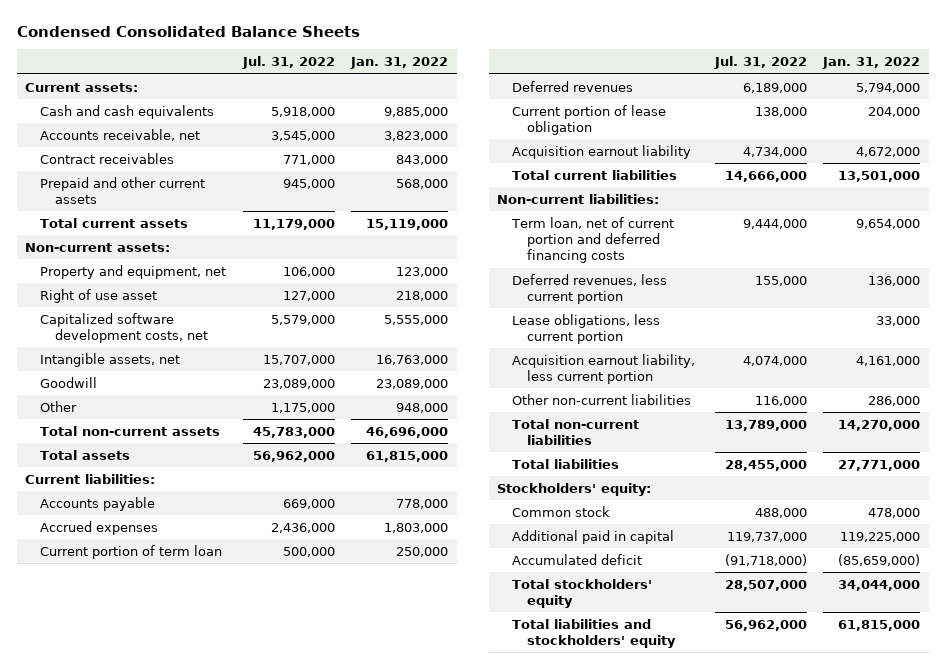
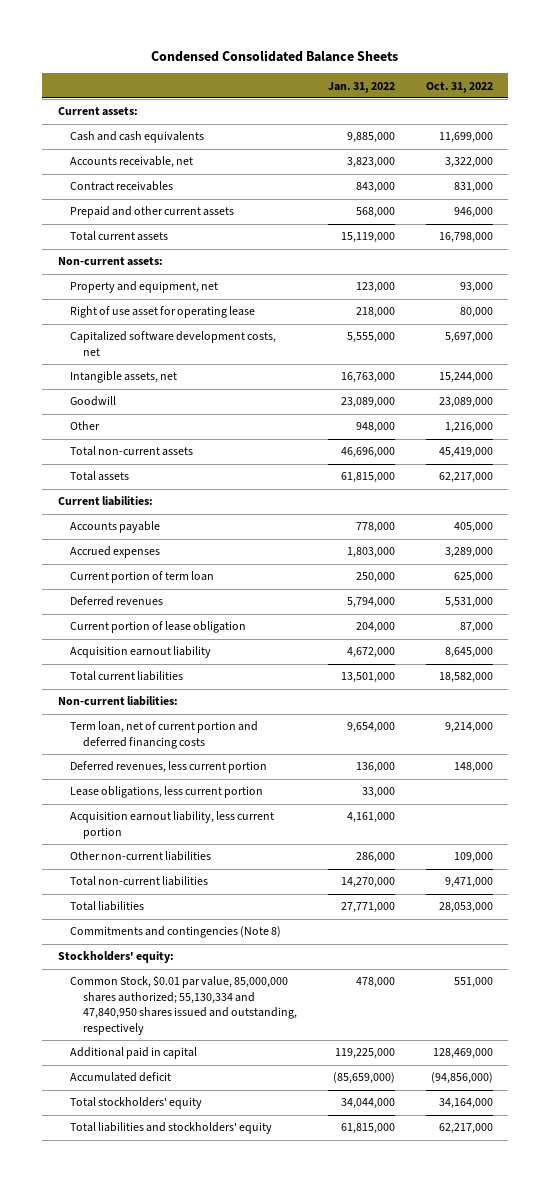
- | Jul. 31, 2022 | Jan. 31, 2022
+ | Jan. 31, 2022 | Oct. 31, 2022
- Right of use asset | 127,000 | 218,000
+ Right of use asset for operating lease | 218,000 | 80,000
+ Commitments and contingencies (Note 8)
- Common stock | 488,000 | 478,000
+ Common Stock, $0.01 par value, 85,000,000 shares authorized; 55,130,334 and 47,840,950 shares issued and outstanding, respectively | 478,000 | 551,000

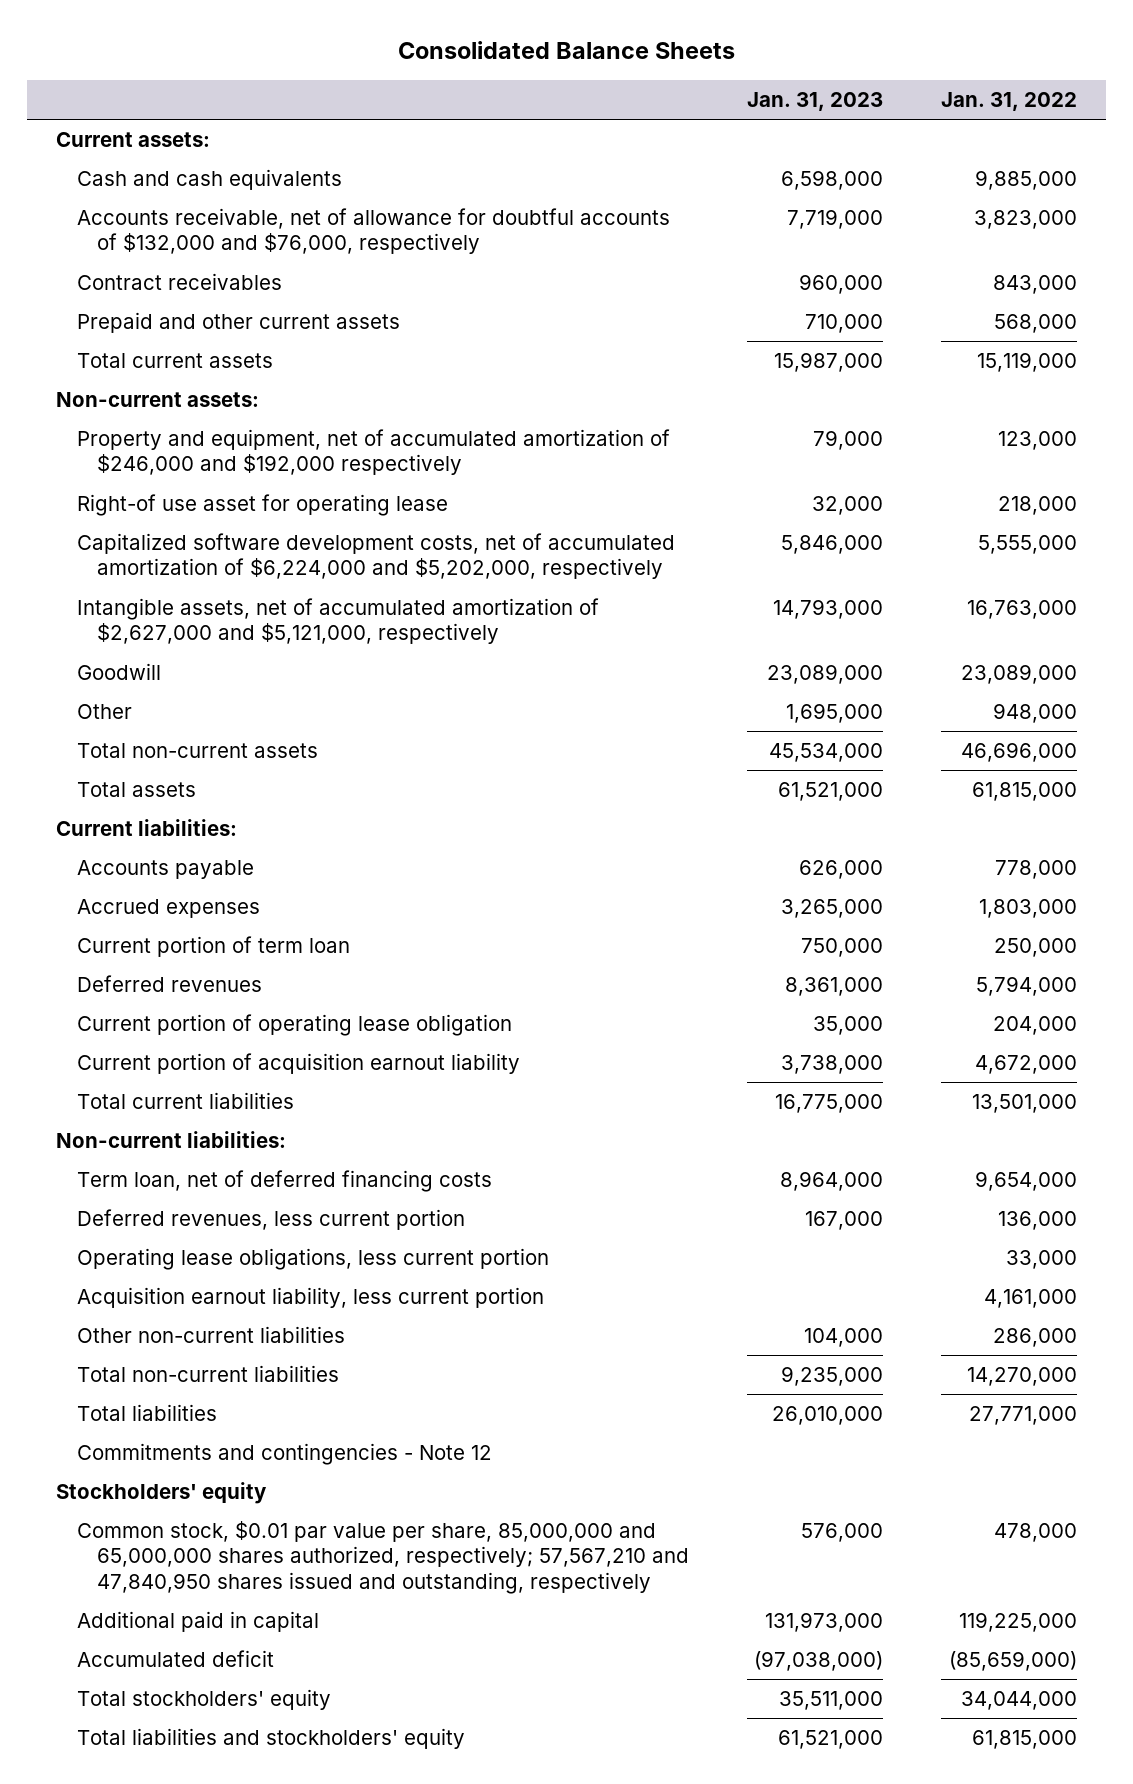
- Condensed Consolidated Balance Sheets
+ Consolidated Balance Sheets
- | Jan. 31, 2022 | Oct. 31, 2022
+ | Jan. 31, 2023 | Jan. 31, 2022
- Accounts receivable, net | 3,823,000 | 3,322,000
+ Accounts receivable, net of allowance for doubtful accounts of $132,000 and $76,000, respectively | 7,719,000 | 3,823,000
- Property and equipment, net | 123,000 | 93,000
- Right of use asset for operating lease | 218,000 | 80,000
- Capitalized software development costs, net | 5,555,000 | 5,697,000
- Intangible assets, net | 16,763,000 | 15,244,000
+ Property and equipment, net of accumulated amortization of $246,000 and $192,000 respectively | 79,000 | 123,000
+ Right-of use asset for operating lease | 32,000 | 218,000
+ Capitalized software development costs, net of accumulated amortization of $6,224,000 and $5,202,000, respectively | 5,846,000 | 5,555,000
+ Intangible assets, net of accumulated amortization of $2,627,000 and $5,121,000, respectively | 14,793,000 | 16,763,000
- Current portion of lease obligation | 204,000 | 87,000
- Acquisition earnout liability | 4,672,000 | 8,645,000
+ Current portion of operating lease obligation | 35,000 | 204,000
+ Current portion of acquisition earnout liability | 3,738,000 | 4,672,000
- Term loan, net of current portion and deferred financing costs | 9,654,000 | 9,214,000
+ Term loan, net of deferred financing costs | 8,964,000 | 9,654,000
- Lease obligations, less current portion | 33,000 |
+ Operating lease obligations, less current portion | | 33,000
- Commitments and contingencies (Note 8)
- Stockholders' equity:
- Common Stock, $0.01 par value, 85,000,000 shares authorized; 55,130,334 and 47,840,950 shares issued and outstanding, respectively | 478,000 | 551,000
+ Commitments and contingencies - Note 12
+ Stockholders' equity
+ Common stock, $0.01 par value per share, 85,000,000 and 65,000,000 shares authorized, respectively; 57,567,210 and 47,840,950 shares issued and outstanding, respectively | 576,000 | 478,000

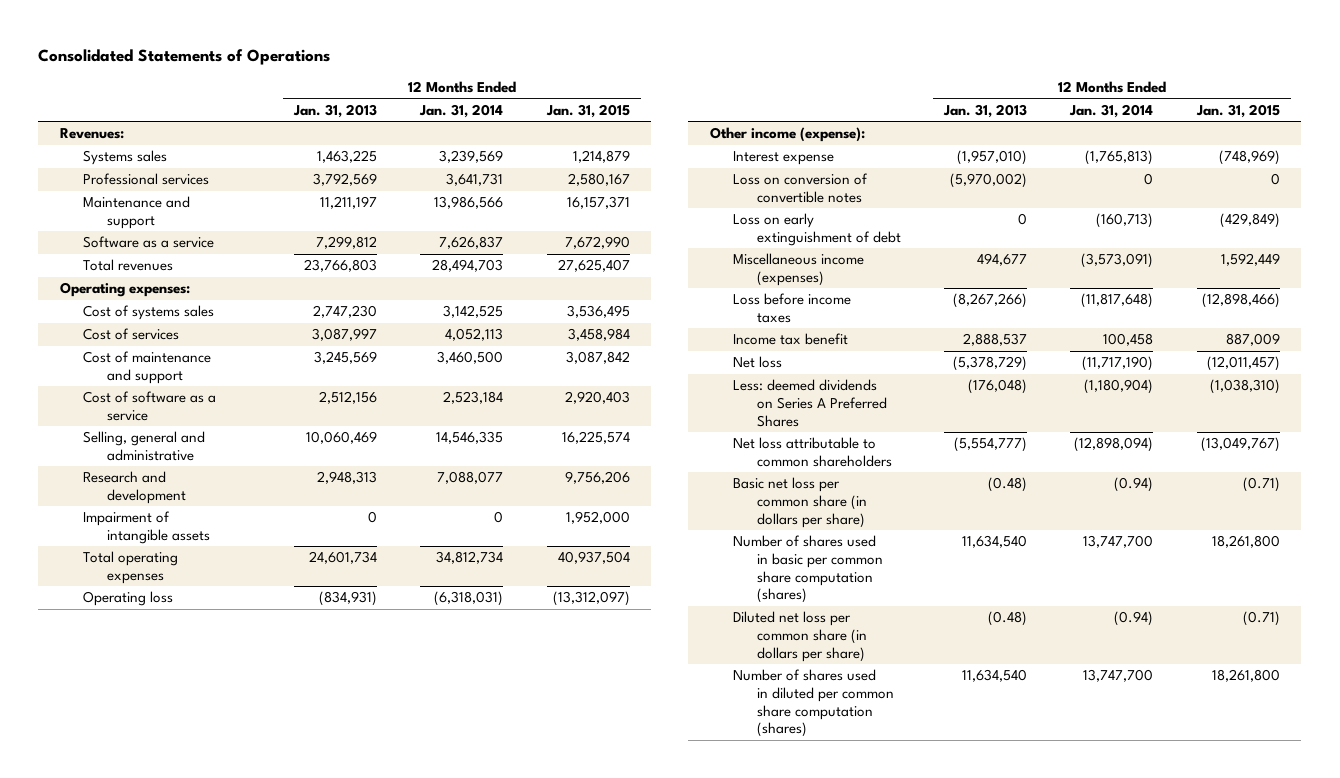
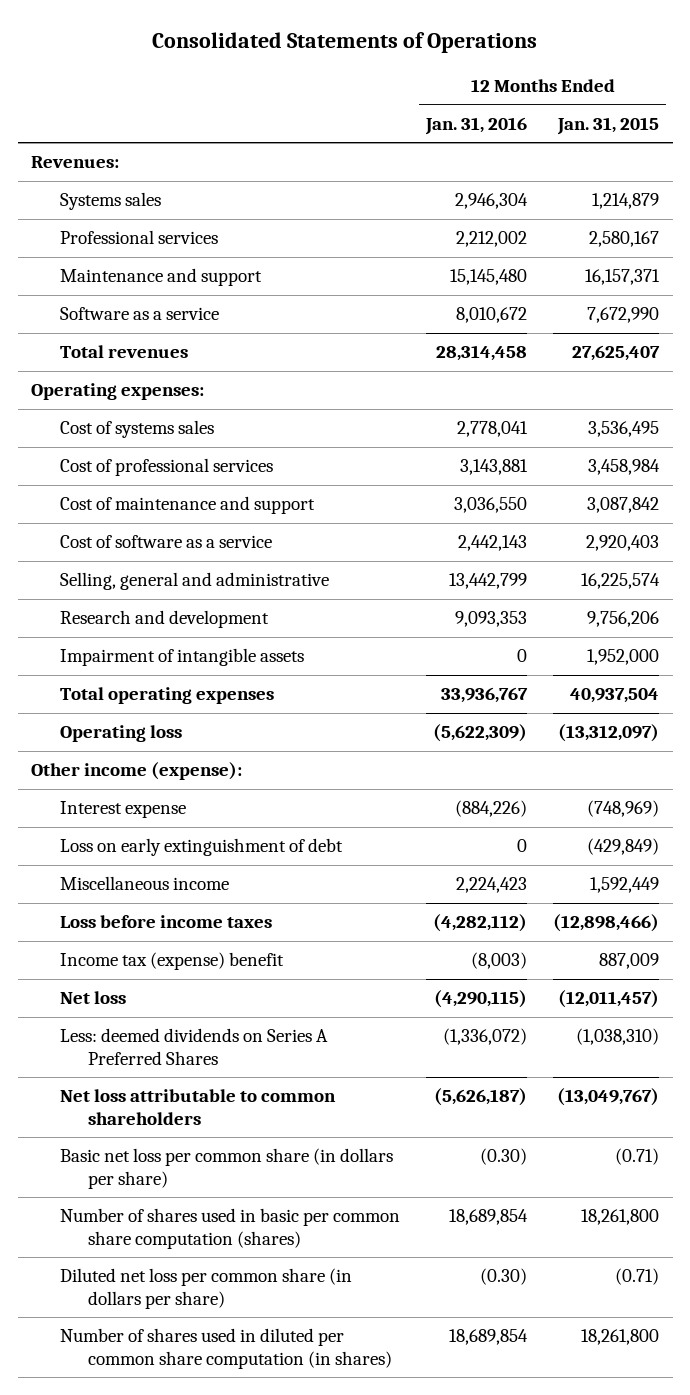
- | 12 Months Ended Jan. 31, 2013 | 12 Months Ended Jan. 31, 2014 | 12 Months Ended Jan. 31, 2015
+ | 12 Months Ended Jan. 31, 2016 | 12 Months Ended Jan. 31, 2015
- Cost of services | 3,087,997 | 4,052,113 | 3,458,984
+ Cost of professional services | 3,143,881 | 3,458,984
- Loss on conversion of convertible notes | (5,970,002) | 0 | 0
- Miscellaneous income (expenses) | 494,677 | (3,573,091) | 1,592,449
+ Miscellaneous income | 2,224,423 | 1,592,449
- Income tax benefit | 2,888,537 | 100,458 | 887,009
+ Income tax (expense) benefit | (8,003) | 887,009
- Number of shares used in diluted per common share computation (shares) | 11,634,540 | 13,747,700 | 18,261,800
+ Number of shares used in diluted per common share computation (in shares) | 18,689,854 | 18,261,800

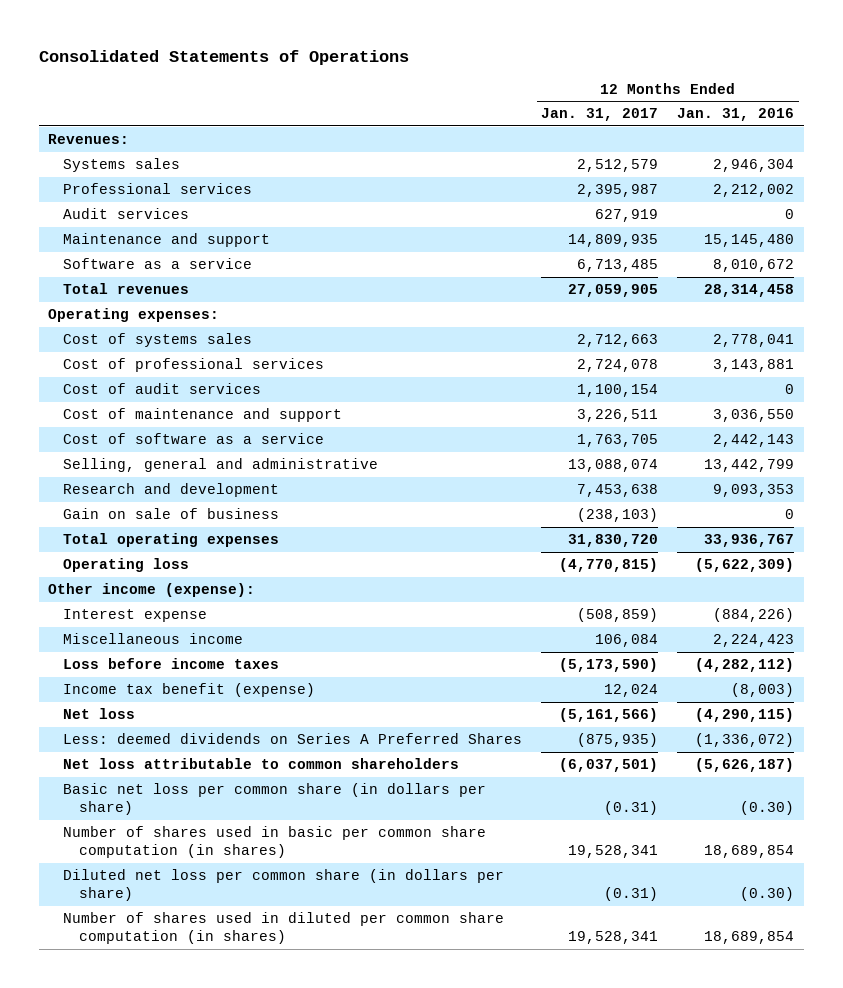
- | 12 Months Ended Jan. 31, 2016 | 12 Months Ended Jan. 31, 2015
+ | 12 Months Ended Jan. 31, 2017 | 12 Months Ended Jan. 31, 2016
+ Audit services | 627,919 | 0
+ Cost of audit services | 1,100,154 | 0
- Impairment of intangible assets | 0 | 1,952,000
+ Gain on sale of business | (238,103) | 0
- Loss on early extinguishment of debt | 0 | (429,849)
- Income tax (expense) benefit | (8,003) | 887,009
+ Income tax benefit (expense) | 12,024 | (8,003)
- Number of shares used in basic per common share computation (shares) | 18,689,854 | 18,261,800
+ Number of shares used in basic per common share computation (in shares) | 19,528,341 | 18,689,854

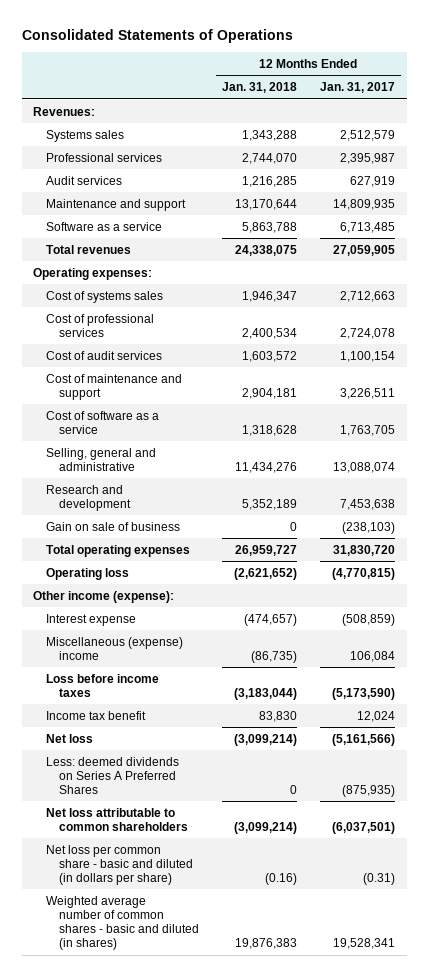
- | 12 Months Ended Jan. 31, 2017 | 12 Months Ended Jan. 31, 2016
+ | 12 Months Ended Jan. 31, 2018 | 12 Months Ended Jan. 31, 2017
- Miscellaneous income | 106,084 | 2,224,423
+ Miscellaneous (expense) income | (86,735) | 106,084
- Income tax benefit (expense) | 12,024 | (8,003)
+ Income tax benefit | 83,830 | 12,024
- Basic net loss per common share (in dollars per share) | (0.31) | (0.30)
- Number of shares used in basic per common share computation (in shares) | 19,528,341 | 18,689,854
- Diluted net loss per common share (in dollars per share) | (0.31) | (0.30)
- Number of shares used in diluted per common share computation (in shares) | 19,528,341 | 18,689,854
+ Net loss per common share - basic and diluted (in dollars per share) | (0.16) | (0.31)
+ Weighted average number of common shares - basic and diluted (in shares) | 19,876,383 | 19,528,341

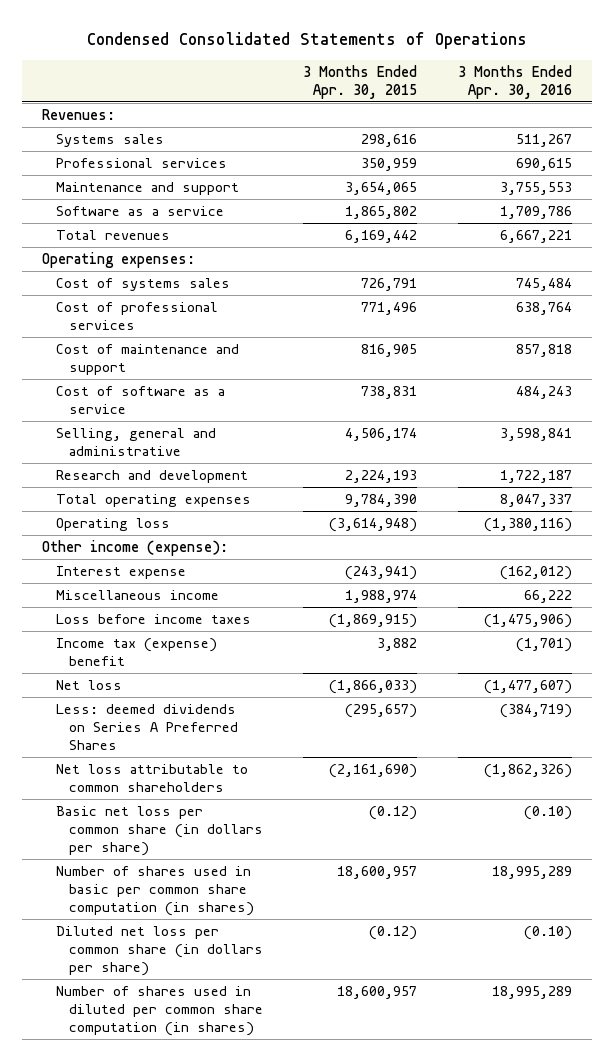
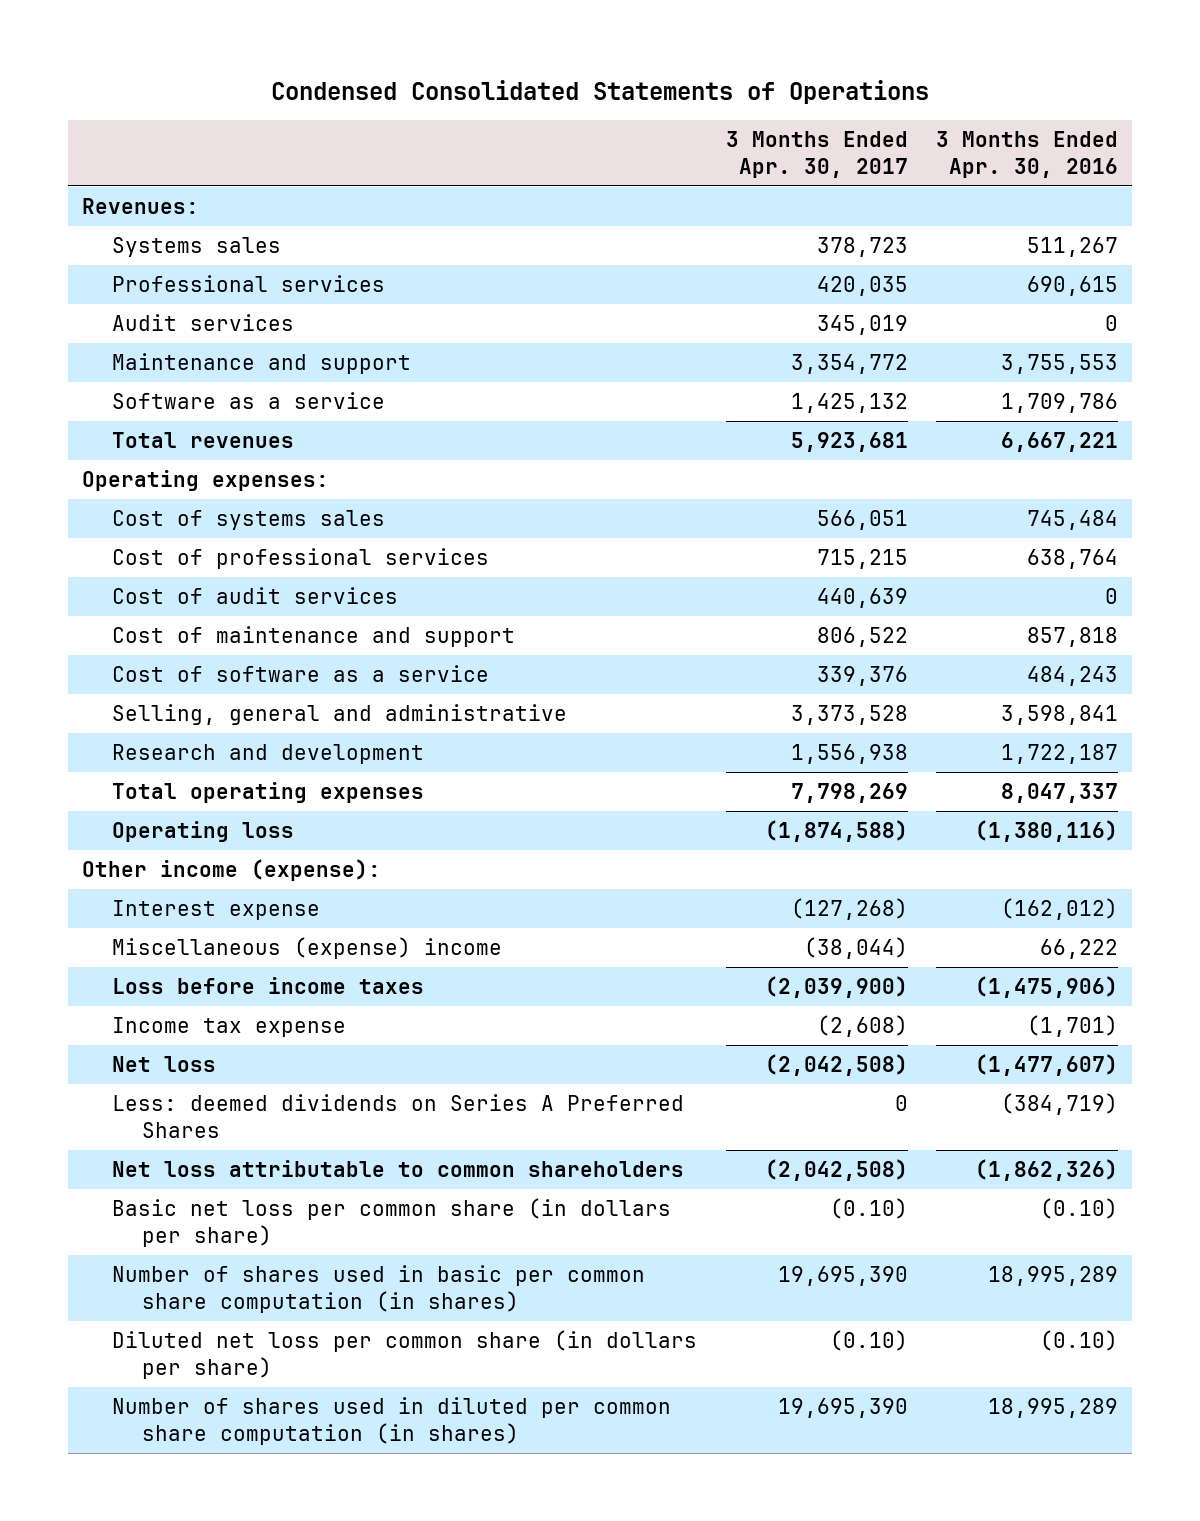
- | 3 Months Ended Apr. 30, 2015 | 3 Months Ended Apr. 30, 2016
+ | 3 Months Ended Apr. 30, 2017 | 3 Months Ended Apr. 30, 2016
+ Audit services | 345,019 | 0
+ Cost of audit services | 440,639 | 0
- Miscellaneous income | 1,988,974 | 66,222
+ Miscellaneous (expense) income | (38,044) | 66,222
- Income tax (expense) benefit | 3,882 | (1,701)
+ Income tax expense | (2,608) | (1,701)

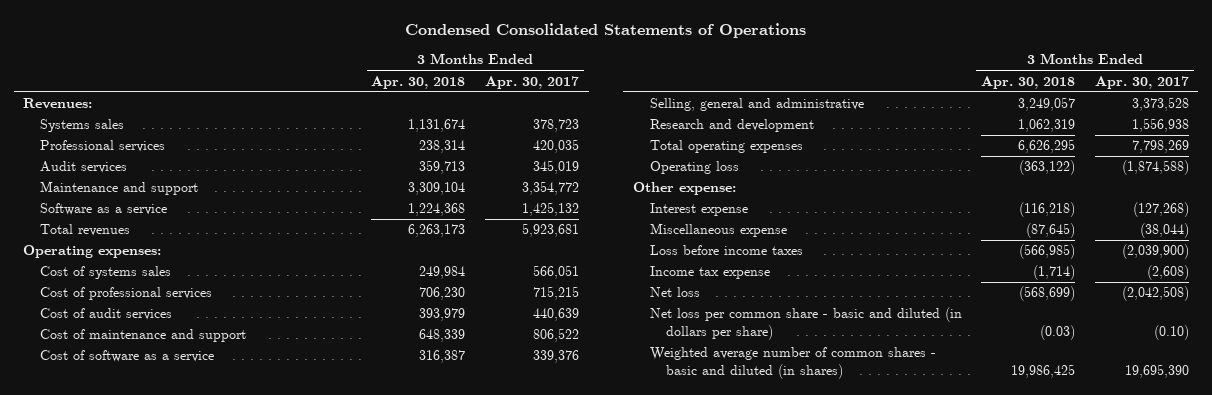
- | 3 Months Ended Apr. 30, 2017 | 3 Months Ended Apr. 30, 2016
+ | 3 Months Ended Apr. 30, 2018 | 3 Months Ended Apr. 30, 2017
- Other income (expense):
+ Other expense:
- Miscellaneous (expense) income | (38,044) | 66,222
+ Miscellaneous expense | (87,645) | (38,044)
- Less: deemed dividends on Series A Preferred Shares | 0 | (384,719)
- Net loss attributable to common shareholders | (2,042,508) | (1,862,326)
- Basic net loss per common share (in dollars per share) | (0.10) | (0.10)
- Number of shares used in basic per common share computation (in shares) | 19,695,390 | 18,995,289
- Diluted net loss per common share (in dollars per share) | (0.10) | (0.10)
- Number of shares used in diluted per common share computation (in shares) | 19,695,390 | 18,995,289
+ Net loss per common share - basic and diluted (in dollars per share) | (0.03) | (0.10)
+ Weighted average number of common shares - basic and diluted (in shares) | 19,986,425 | 19,695,390

